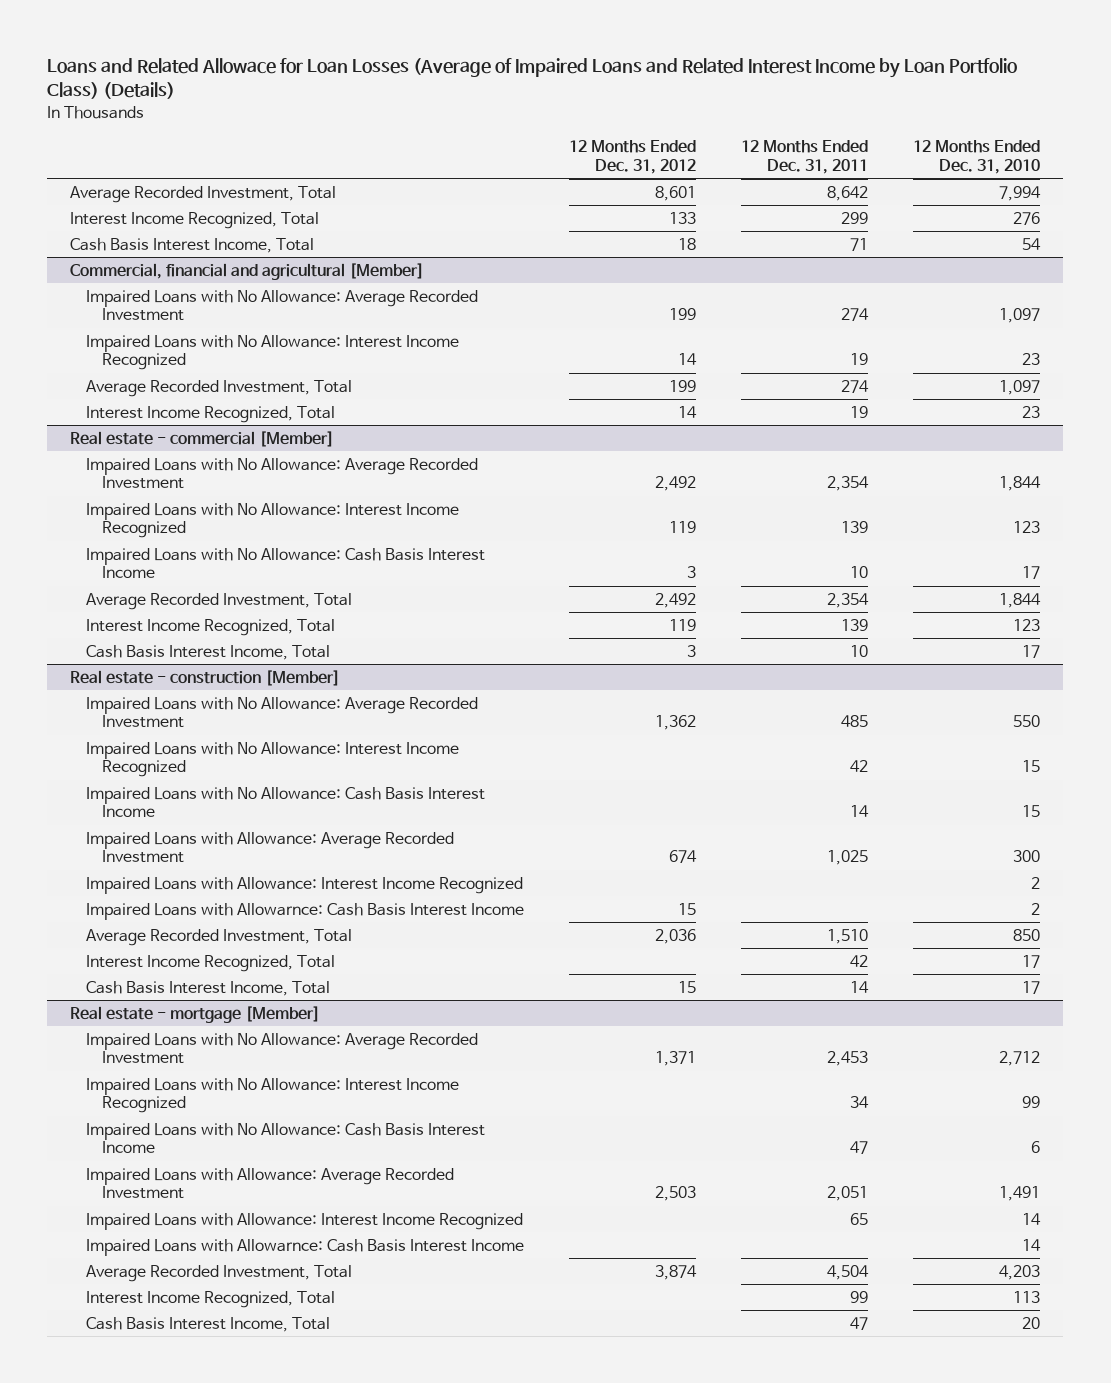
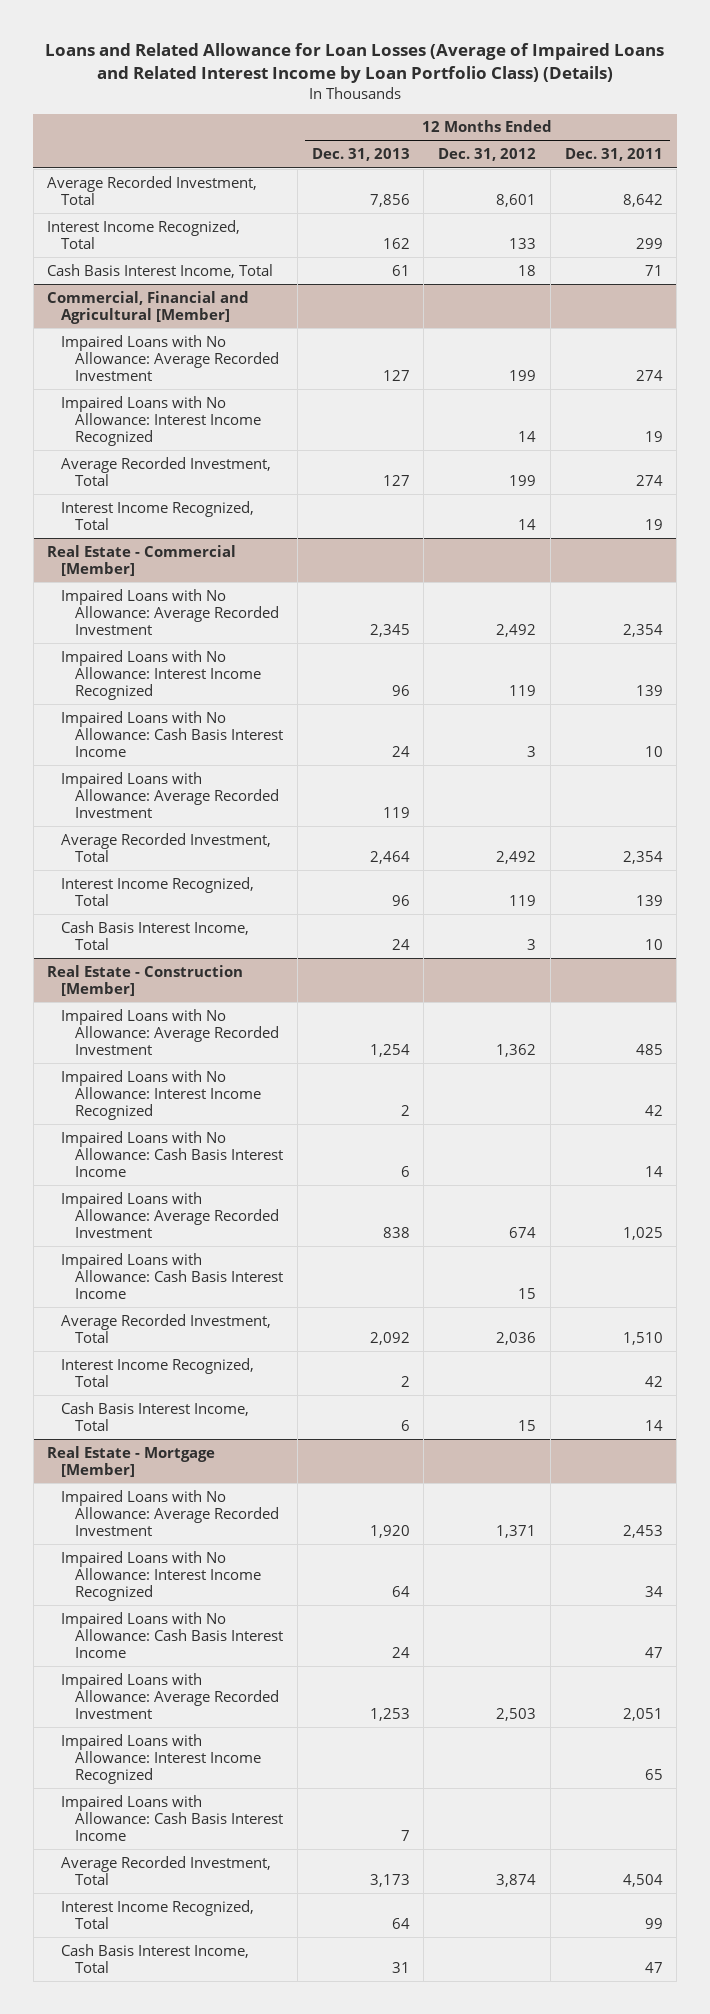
- Loans and Related Allowace for Loan Losses (Average of Impaired Loans and Related Interest Income by Loan Portfolio Class) (Details)
+ Loans and Related Allowance for Loan Losses (Average of Impaired Loans and Related Interest Income by Loan Portfolio Class) (Details)
- | 12 Months Ended Dec. 31, 2012 | 12 Months Ended Dec. 31, 2011 | 12 Months Ended Dec. 31, 2010
+ | 12 Months Ended Dec. 31, 2013 | 12 Months Ended Dec. 31, 2012 | 12 Months Ended Dec. 31, 2011
- Commercial, financial and agricultural [Member]
+ Commercial, Financial and Agricultural [Member]
- Real estate - commercial [Member]
+ Real Estate - Commercial [Member]
+ Impaired Loans with Allowance: Average Recorded Investment | 119 | |
- Real estate - construction [Member]
+ Real Estate - Construction [Member]
- Impaired Loans with Allowance: Interest Income Recognized | | | 2
- Impaired Loans with Allowarnce: Cash Basis Interest Income | 15 | | 2
+ Impaired Loans with Allowance: Cash Basis Interest Income | | 15 |
- Real estate - mortgage [Member]
+ Real Estate - Mortgage [Member]
- Impaired Loans with Allowarnce: Cash Basis Interest Income | | | 14
+ Impaired Loans with Allowance: Cash Basis Interest Income | 7 | |

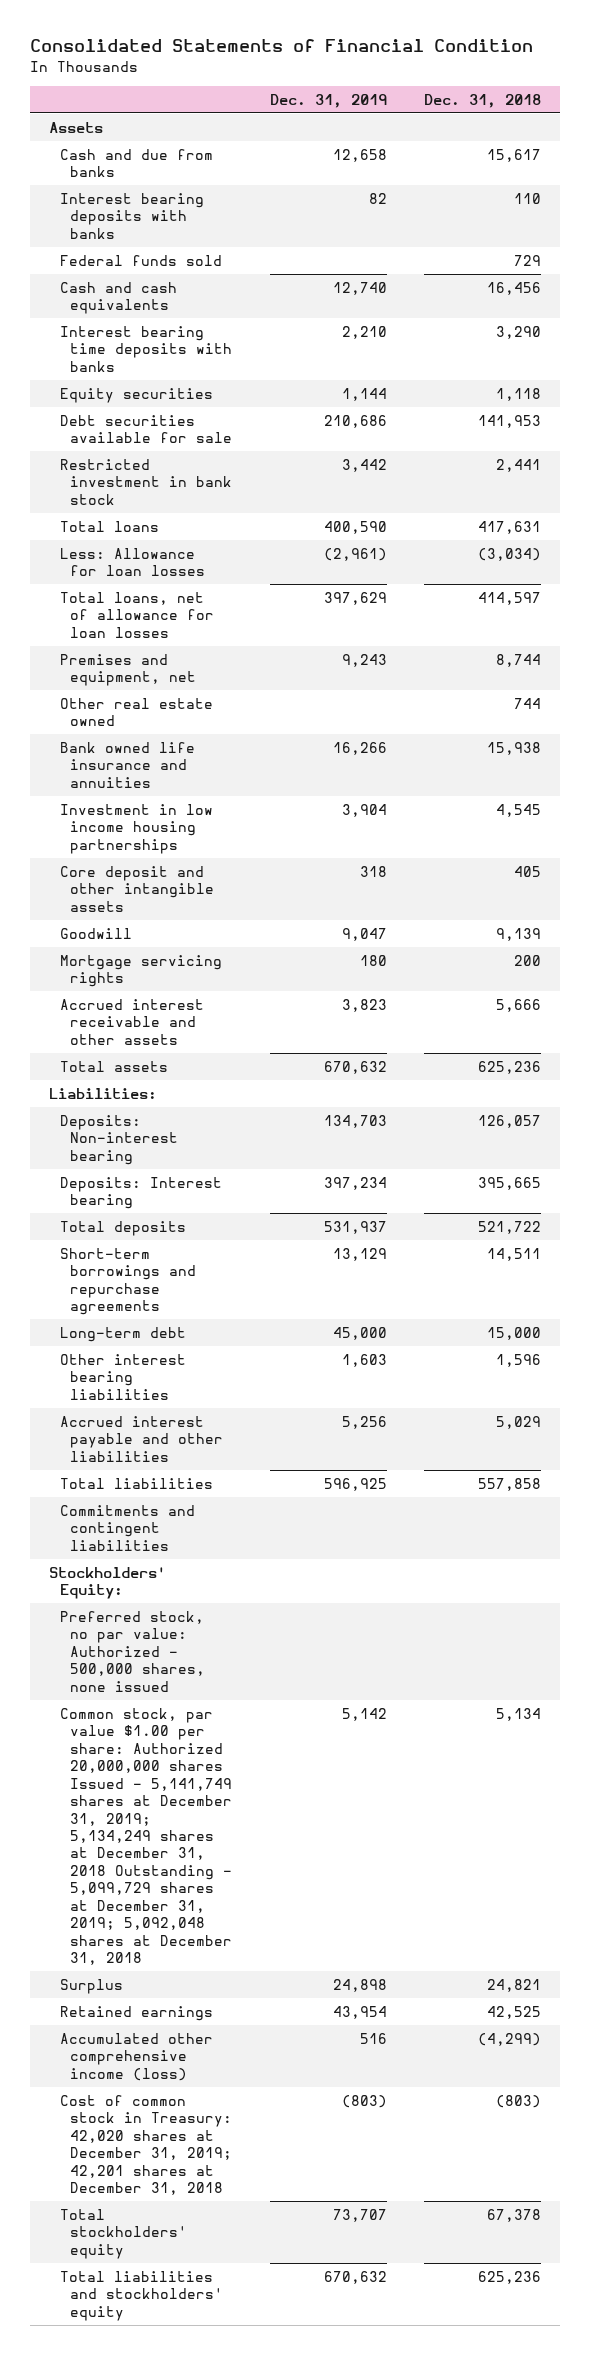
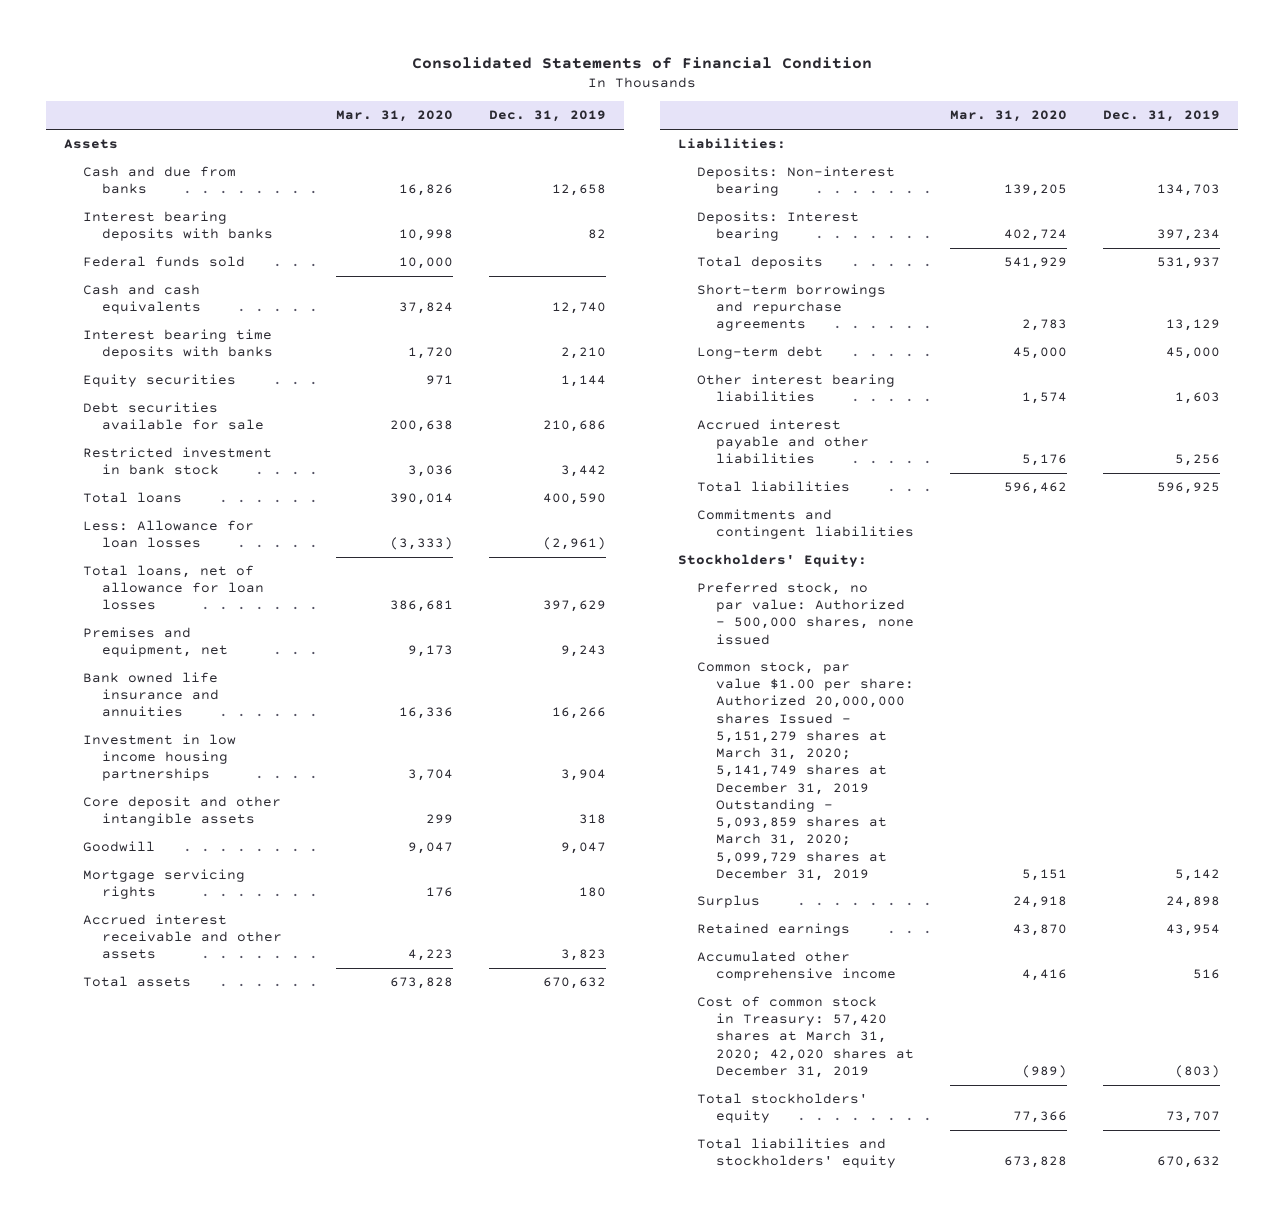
- | Dec. 31, 2019 | Dec. 31, 2018
+ | Mar. 31, 2020 | Dec. 31, 2019
- Other real estate owned | | 744
- Common stock, par value $1.00 per share: Authorized 20,000,000 shares Issued - 5,141,749 shares at December 31, 2019; 5,134,249 shares at December 31, 2018 Outstanding - 5,099,729 shares at December 31, 2019; 5,092,048 shares at December 31, 2018 | 5,142 | 5,134
+ Common stock, par value $1.00 per share: Authorized 20,000,000 shares Issued - 5,151,279 shares at March 31, 2020; 5,141,749 shares at December 31, 2019 Outstanding - 5,093,859 shares at March 31, 2020; 5,099,729 shares at December 31, 2019 | 5,151 | 5,142
- Accumulated other comprehensive income (loss) | 516 | (4,299)
- Cost of common stock in Treasury: 42,020 shares at December 31, 2019; 42,201 shares at December 31, 2018 | (803) | (803)
+ Accumulated other comprehensive income | 4,416 | 516
+ Cost of common stock in Treasury: 57,420 shares at March 31, 2020; 42,020 shares at December 31, 2019 | (989) | (803)

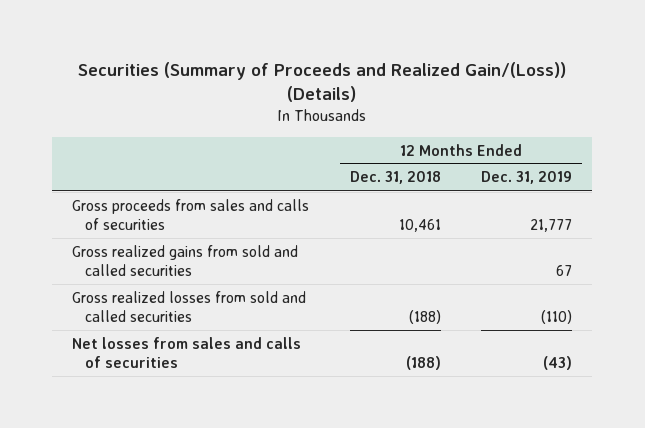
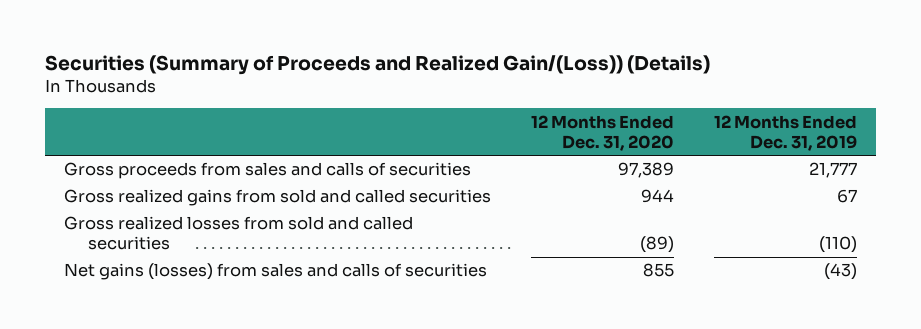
- | 12 Months Ended Dec. 31, 2018 | 12 Months Ended Dec. 31, 2019
+ | 12 Months Ended Dec. 31, 2020 | 12 Months Ended Dec. 31, 2019
- Net losses from sales and calls of securities | (188) | (43)
+ Net gains (losses) from sales and calls of securities | 855 | (43)

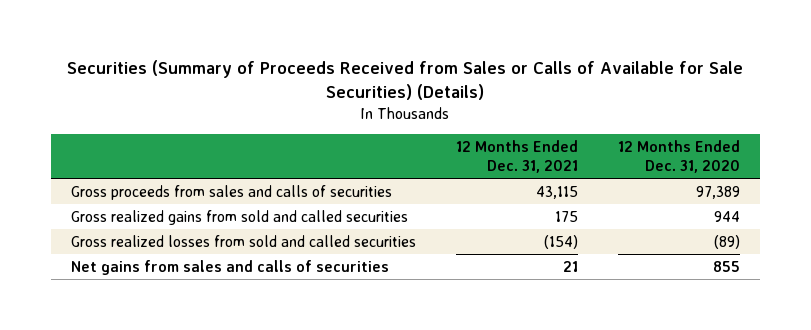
- Securities (Summary of Proceeds and Realized Gain/(Loss)) (Details)
+ Securities (Summary of Proceeds Received from Sales or Calls of Available for Sale Securities) (Details)
- | 12 Months Ended Dec. 31, 2020 | 12 Months Ended Dec. 31, 2019
+ | 12 Months Ended Dec. 31, 2021 | 12 Months Ended Dec. 31, 2020
- Net gains (losses) from sales and calls of securities | 855 | (43)
+ Net gains from sales and calls of securities | 21 | 855

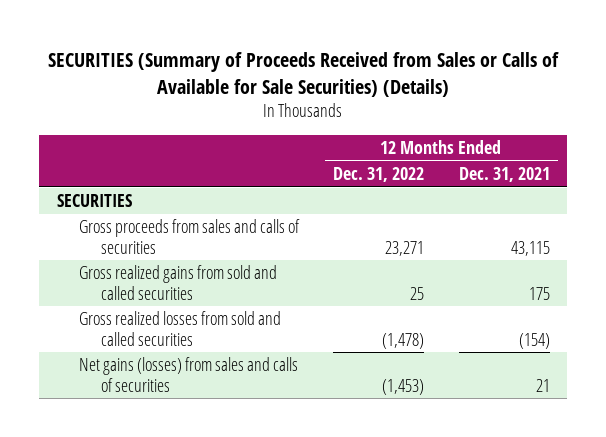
- Securities (Summary of Proceeds Received from Sales or Calls of Available for Sale Securities) (Details)
+ SECURITIES (Summary of Proceeds Received from Sales or Calls of Available for Sale Securities) (Details)
- | 12 Months Ended Dec. 31, 2021 | 12 Months Ended Dec. 31, 2020
+ | 12 Months Ended Dec. 31, 2022 | 12 Months Ended Dec. 31, 2021
+ SECURITIES
- Net gains from sales and calls of securities | 21 | 855
+ Net gains (losses) from sales and calls of securities | (1,453) | 21

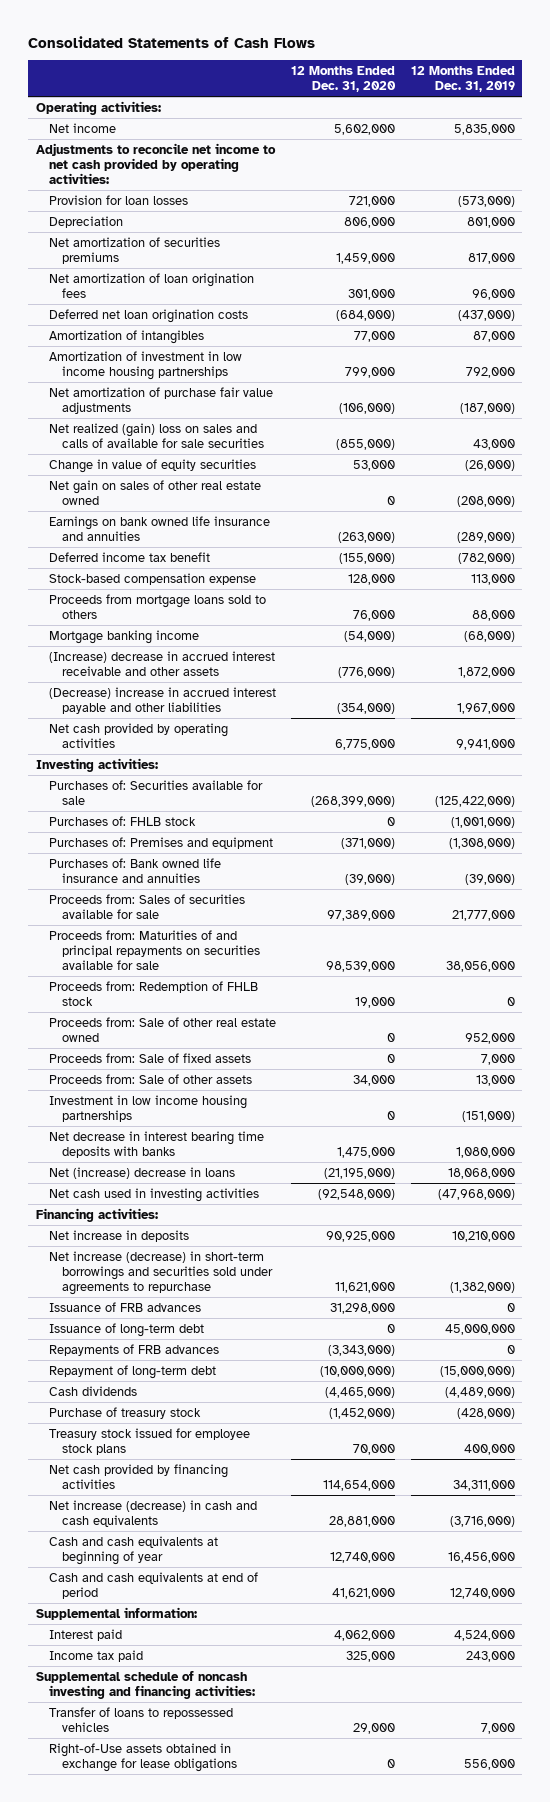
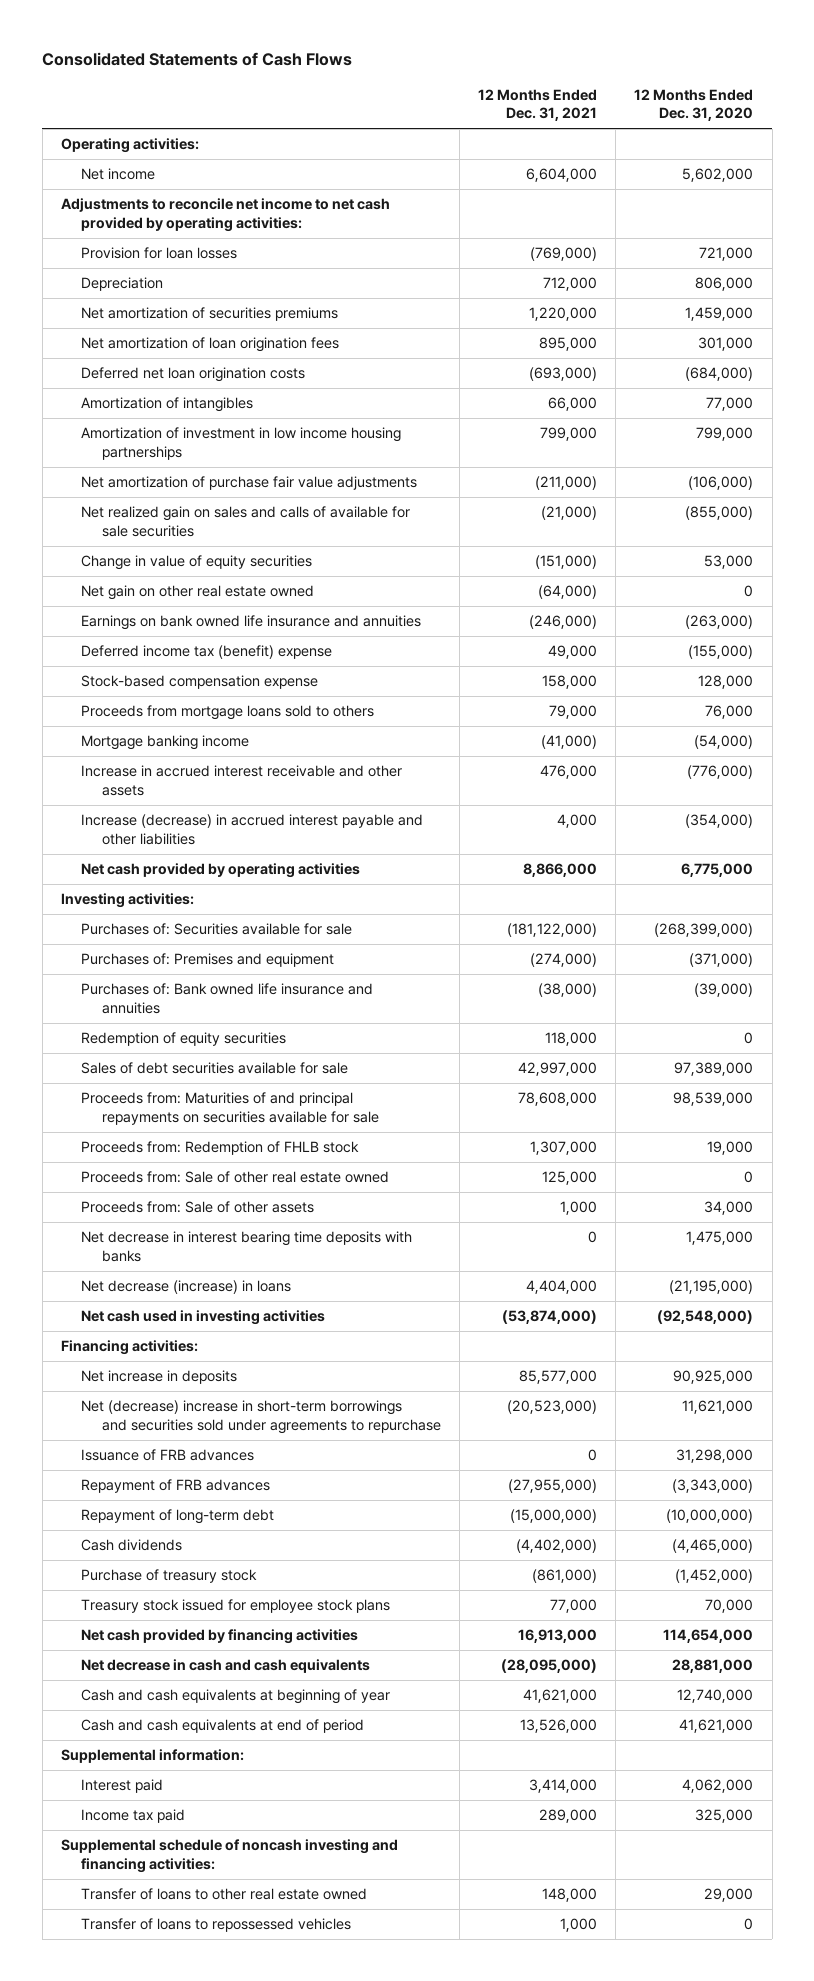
- | 12 Months Ended Dec. 31, 2020 | 12 Months Ended Dec. 31, 2019
+ | 12 Months Ended Dec. 31, 2021 | 12 Months Ended Dec. 31, 2020
- Net realized (gain) loss on sales and calls of available for sale securities | (855,000) | 43,000
+ Net realized gain on sales and calls of available for sale securities | (21,000) | (855,000)
- Net gain on sales of other real estate owned | 0 | (208,000)
+ Net gain on other real estate owned | (64,000) | 0
- Deferred income tax benefit | (155,000) | (782,000)
+ Deferred income tax (benefit) expense | 49,000 | (155,000)
- (Increase) decrease in accrued interest receivable and other assets | (776,000) | 1,872,000
- (Decrease) increase in accrued interest payable and other liabilities | (354,000) | 1,967,000
+ Increase in accrued interest receivable and other assets | 476,000 | (776,000)
+ Increase (decrease) in accrued interest payable and other liabilities | 4,000 | (354,000)
- Purchases of: FHLB stock | 0 | (1,001,000)
- Proceeds from: Sales of securities available for sale | 97,389,000 | 21,777,000
+ Redemption of equity securities | 118,000 | 0
+ Sales of debt securities available for sale | 42,997,000 | 97,389,000
- Proceeds from: Sale of fixed assets | 0 | 7,000
- Investment in low income housing partnerships | 0 | (151,000)
- Net (increase) decrease in loans | (21,195,000) | 18,068,000
+ Net decrease (increase) in loans | 4,404,000 | (21,195,000)
- Net increase (decrease) in short-term borrowings and securities sold under agreements to repurchase | 11,621,000 | (1,382,000)
+ Net (decrease) increase in short-term borrowings and securities sold under agreements to repurchase | (20,523,000) | 11,621,000
- Issuance of long-term debt | 0 | 45,000,000
- Repayments of FRB advances | (3,343,000) | 0
+ Repayment of FRB advances | (27,955,000) | (3,343,000)
- Net increase (decrease) in cash and cash equivalents | 28,881,000 | (3,716,000)
+ Net decrease in cash and cash equivalents | (28,095,000) | 28,881,000
- Transfer of loans to repossessed vehicles | 29,000 | 7,000
- Right-of-Use assets obtained in exchange for lease obligations | 0 | 556,000
+ Transfer of loans to other real estate owned | 148,000 | 29,000
+ Transfer of loans to repossessed vehicles | 1,000 | 0

